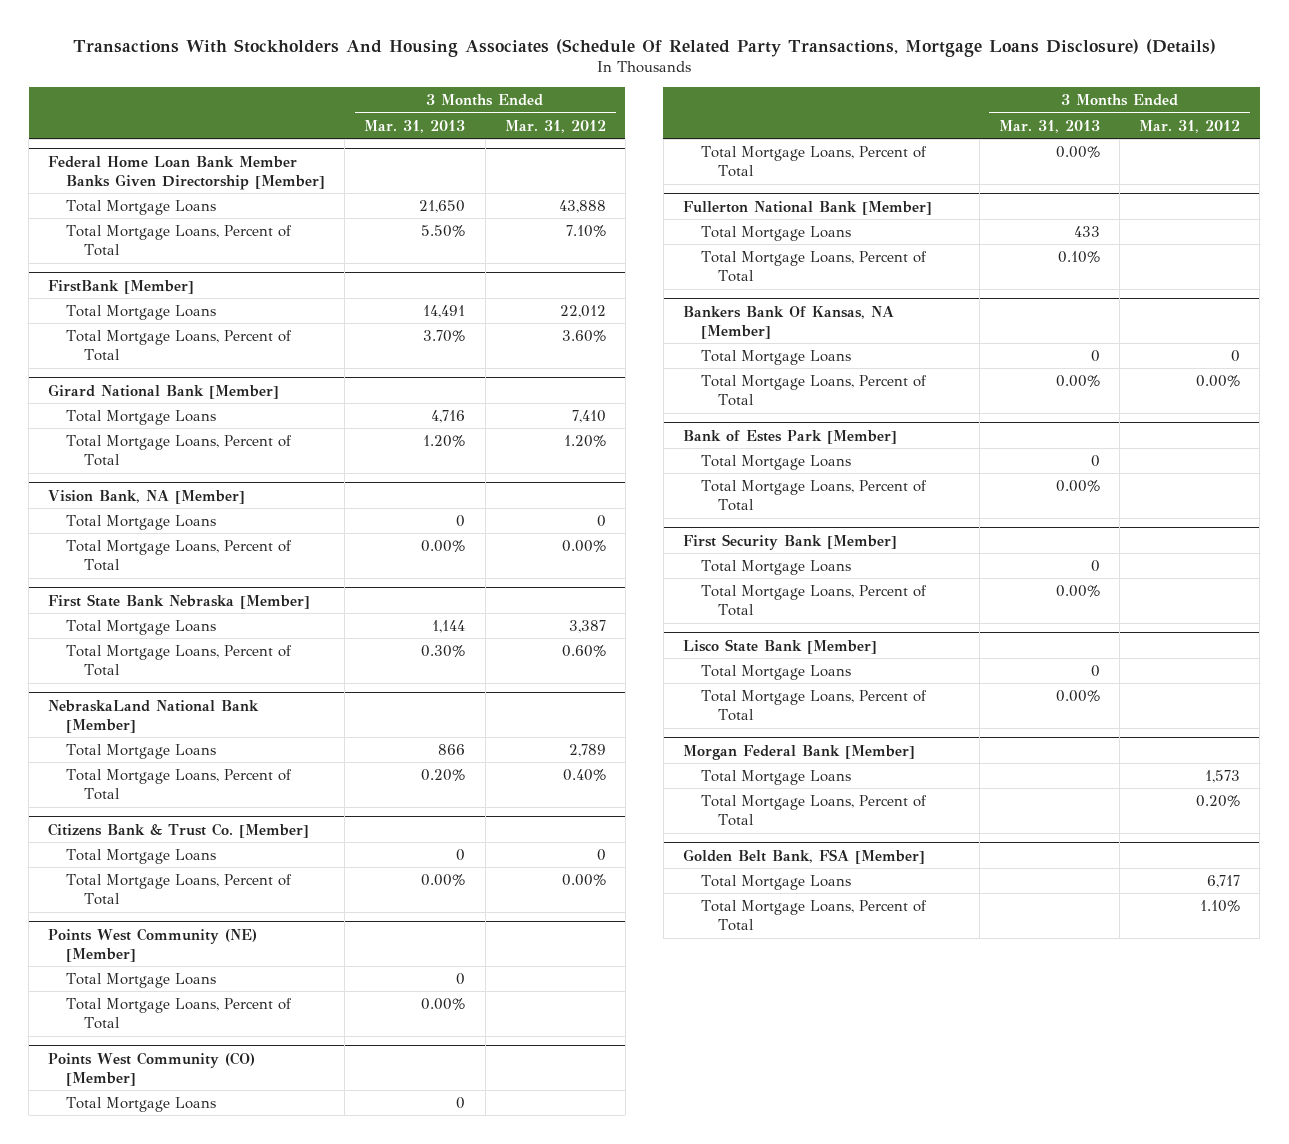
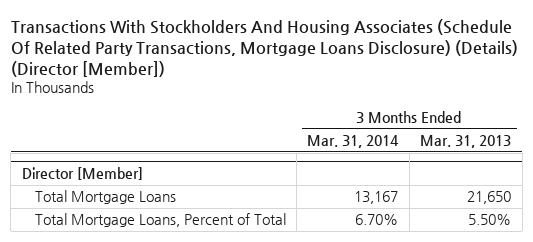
- Transactions With Stockholders And Housing Associates (Schedule Of Related Party Transactions, Mortgage Loans Disclosure) (Details)
+ Transactions With Stockholders And Housing Associates (Schedule Of Related Party Transactions, Mortgage Loans Disclosure) (Details) (Director [Member])
- | 3 Months Ended Mar. 31, 2013 | 3 Months Ended Mar. 31, 2012
+ | 3 Months Ended Mar. 31, 2014 | 3 Months Ended Mar. 31, 2013
- Federal Home Loan Bank Member Banks Given Directorship [Member]
+ Director [Member]
- FirstBank [Member]
- Total Mortgage Loans | 14,491 | 22,012
- Total Mortgage Loans, Percent of Total | 3.70% | 3.60%
- Girard National Bank [Member]
- Total Mortgage Loans | 4,716 | 7,410
- Total Mortgage Loans, Percent of Total | 1.20% | 1.20%
- Vision Bank, NA [Member]
- Total Mortgage Loans | 0 | 0
- Total Mortgage Loans, Percent of Total | 0.00% | 0.00%
- First State Bank Nebraska [Member]
- Total Mortgage Loans | 1,144 | 3,387
- Total Mortgage Loans, Percent of Total | 0.30% | 0.60%
- NebraskaLand National Bank [Member]
- Total Mortgage Loans | 866 | 2,789
- Total Mortgage Loans, Percent of Total | 0.20% | 0.40%
- Citizens Bank & Trust Co. [Member]
- Total Mortgage Loans | 0 | 0
- Total Mortgage Loans, Percent of Total | 0.00% | 0.00%
- Points West Community (NE) [Member]
- Total Mortgage Loans | 0 |
- Total Mortgage Loans, Percent of Total | 0.00% |
- Points West Community (CO) [Member]
- Total Mortgage Loans | 0 |
- Total Mortgage Loans, Percent of Total | 0.00% |
- Fullerton National Bank [Member]
- Total Mortgage Loans | 433 |
- Total Mortgage Loans, Percent of Total | 0.10% |
- Bankers Bank Of Kansas, NA [Member]
- Total Mortgage Loans | 0 | 0
- Total Mortgage Loans, Percent of Total | 0.00% | 0.00%
- Bank of Estes Park [Member]
- Total Mortgage Loans | 0 |
- Total Mortgage Loans, Percent of Total | 0.00% |
- First Security Bank [Member]
- Total Mortgage Loans | 0 |
- Total Mortgage Loans, Percent of Total | 0.00% |
- Lisco State Bank [Member]
- Total Mortgage Loans | 0 |
- Total Mortgage Loans, Percent of Total | 0.00% |
- Morgan Federal Bank [Member]
- Total Mortgage Loans | | 1,573
- Total Mortgage Loans, Percent of Total | | 0.20%
- Golden Belt Bank, FSA [Member]
- Total Mortgage Loans | | 6,717
- Total Mortgage Loans, Percent of Total | | 1.10%

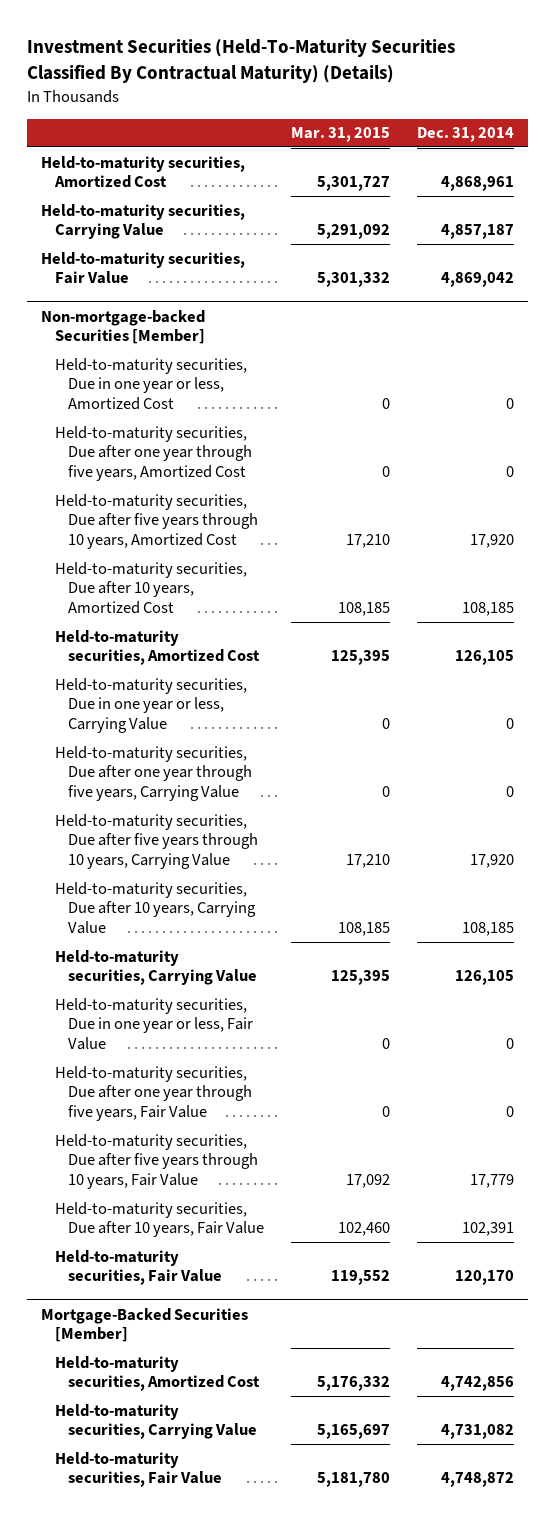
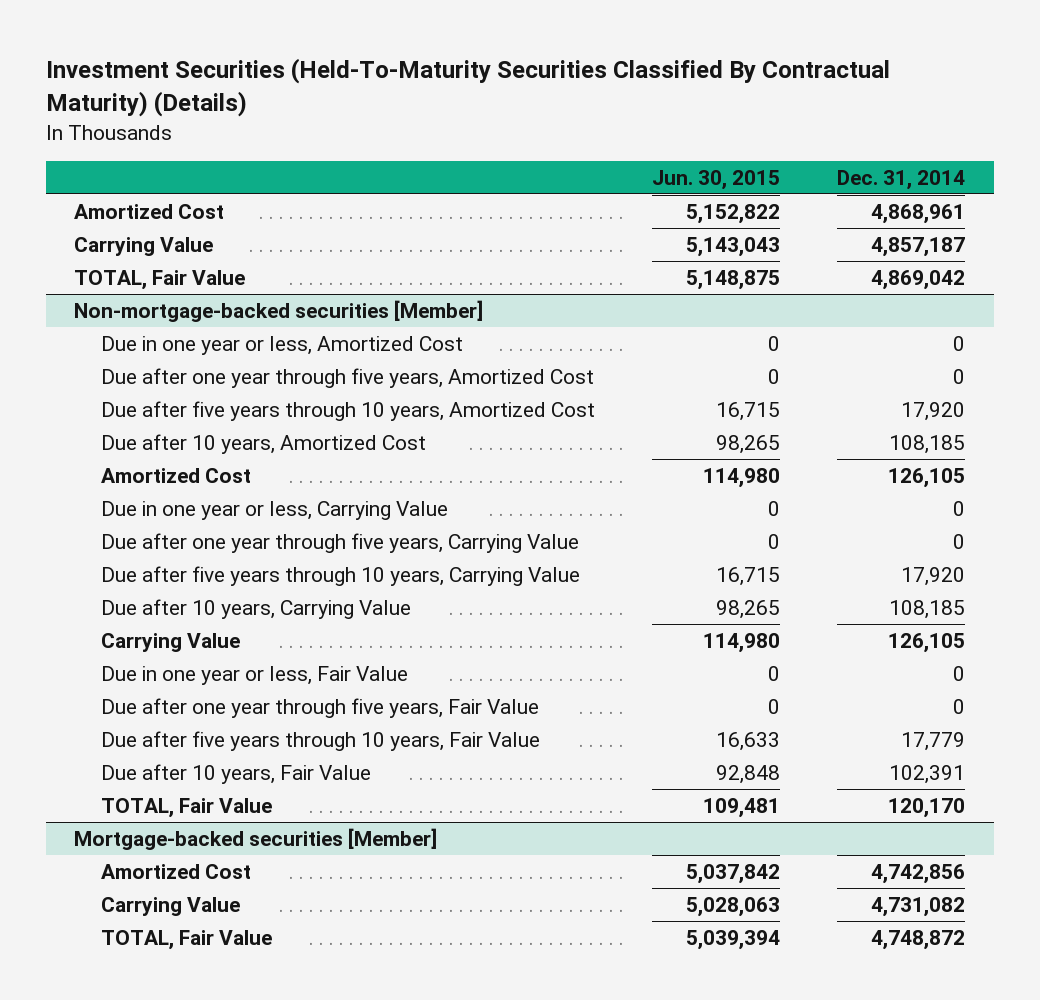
- | Mar. 31, 2015 | Dec. 31, 2014
+ | Jun. 30, 2015 | Dec. 31, 2014
- Held-to-maturity securities, Amortized Cost | 5,301,727 | 4,868,961
- Held-to-maturity securities, Carrying Value | 5,291,092 | 4,857,187
- Held-to-maturity securities, Fair Value | 5,301,332 | 4,869,042
- Non-mortgage-backed Securities [Member]
- Held-to-maturity securities, Due in one year or less, Amortized Cost | 0 | 0
- Held-to-maturity securities, Due after one year through five years, Amortized Cost | 0 | 0
- Held-to-maturity securities, Due after five years through 10 years, Amortized Cost | 17,210 | 17,920
- Held-to-maturity securities, Due after 10 years, Amortized Cost | 108,185 | 108,185
- Held-to-maturity securities, Amortized Cost | 125,395 | 126,105
- Held-to-maturity securities, Due in one year or less, Carrying Value | 0 | 0
- Held-to-maturity securities, Due after one year through five years, Carrying Value | 0 | 0
- Held-to-maturity securities, Due after five years through 10 years, Carrying Value | 17,210 | 17,920
- Held-to-maturity securities, Due after 10 years, Carrying Value | 108,185 | 108,185
- Held-to-maturity securities, Carrying Value | 125,395 | 126,105
- Held-to-maturity securities, Due in one year or less, Fair Value | 0 | 0
- Held-to-maturity securities, Due after one year through five years, Fair Value | 0 | 0
- Held-to-maturity securities, Due after five years through 10 years, Fair Value | 17,092 | 17,779
- Held-to-maturity securities, Due after 10 years, Fair Value | 102,460 | 102,391
- Held-to-maturity securities, Fair Value | 119,552 | 120,170
- Mortgage-Backed Securities [Member]
- Held-to-maturity securities, Amortized Cost | 5,176,332 | 4,742,856
- Held-to-maturity securities, Carrying Value | 5,165,697 | 4,731,082
- Held-to-maturity securities, Fair Value | 5,181,780 | 4,748,872
+ Amortized Cost | 5,152,822 | 4,868,961
+ Carrying Value | 5,143,043 | 4,857,187
+ TOTAL, Fair Value | 5,148,875 | 4,869,042
+ Non-mortgage-backed securities [Member]
+ Due in one year or less, Amortized Cost | 0 | 0
+ Due after one year through five years, Amortized Cost | 0 | 0
+ Due after five years through 10 years, Amortized Cost | 16,715 | 17,920
+ Due after 10 years, Amortized Cost | 98,265 | 108,185
+ Amortized Cost | 114,980 | 126,105
+ Due in one year or less, Carrying Value | 0 | 0
+ Due after one year through five years, Carrying Value | 0 | 0
+ Due after five years through 10 years, Carrying Value | 16,715 | 17,920
+ Due after 10 years, Carrying Value | 98,265 | 108,185
+ Carrying Value | 114,980 | 126,105
+ Due in one year or less, Fair Value | 0 | 0
+ Due after one year through five years, Fair Value | 0 | 0
+ Due after five years through 10 years, Fair Value | 16,633 | 17,779
+ Due after 10 years, Fair Value | 92,848 | 102,391
+ TOTAL, Fair Value | 109,481 | 120,170
+ Mortgage-backed securities [Member]
+ Amortized Cost | 5,037,842 | 4,742,856
+ Carrying Value | 5,028,063 | 4,731,082
+ TOTAL, Fair Value | 5,039,394 | 4,748,872

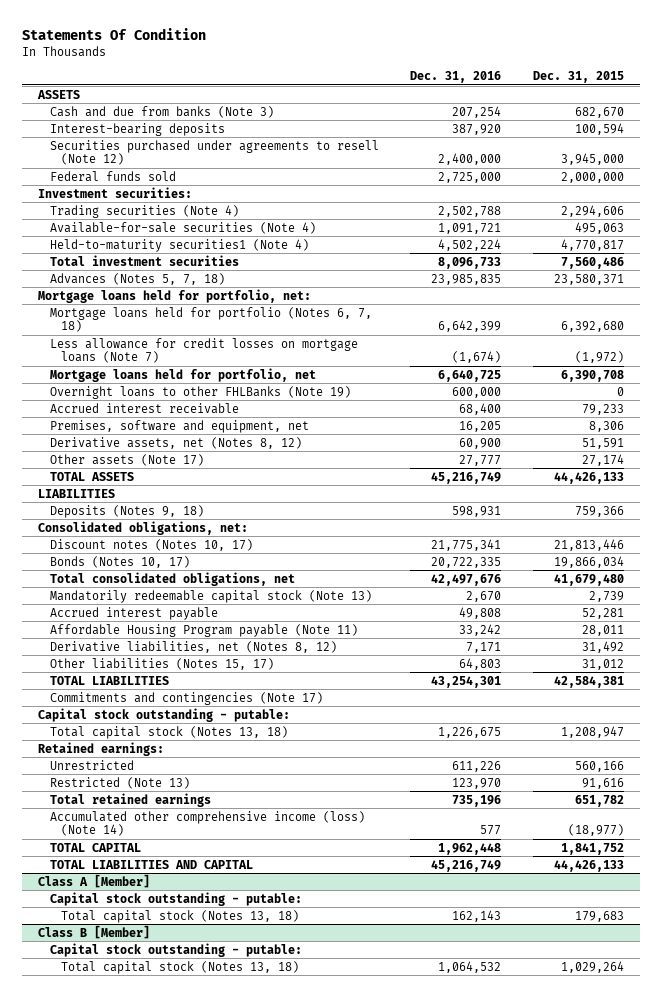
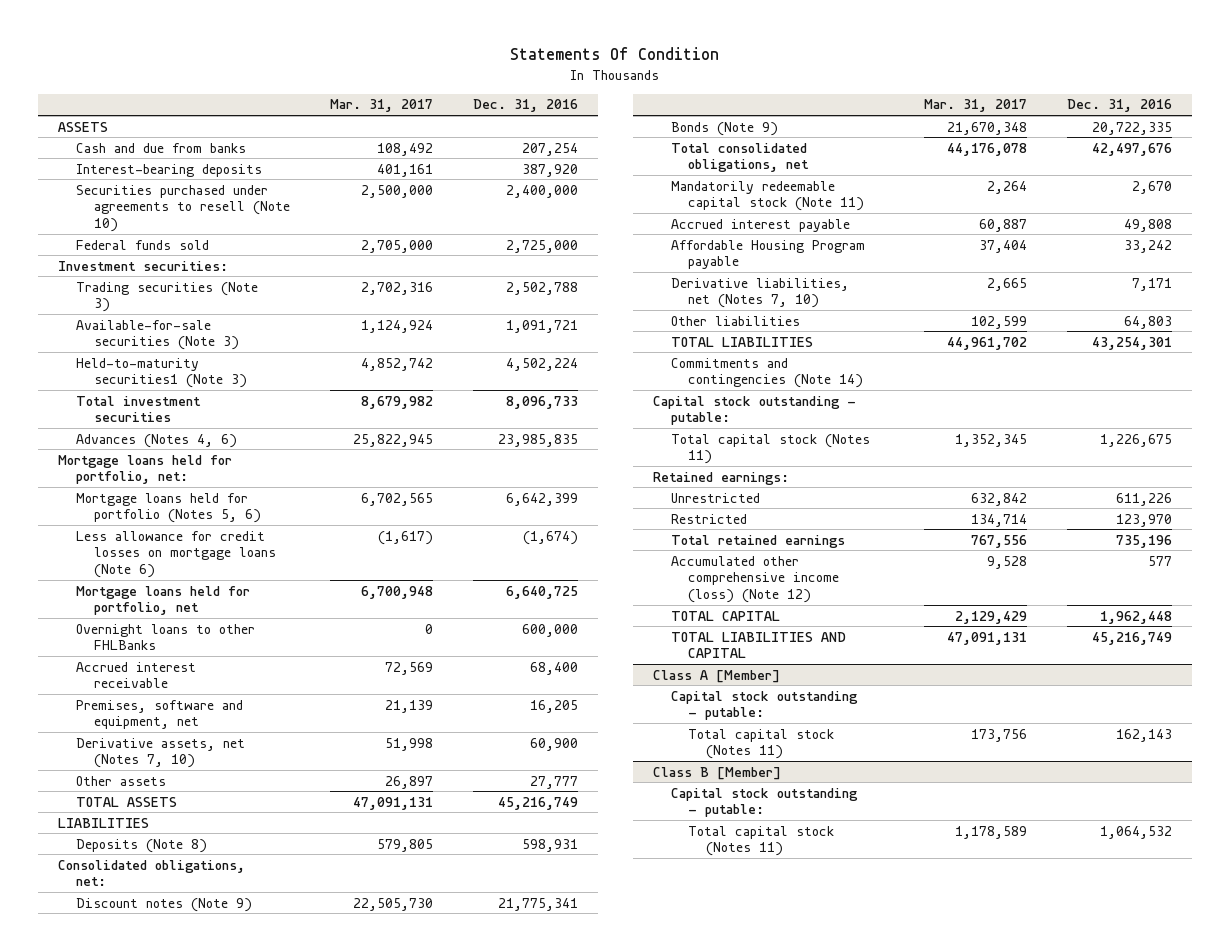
- | Dec. 31, 2016 | Dec. 31, 2015
+ | Mar. 31, 2017 | Dec. 31, 2016
- Cash and due from banks (Note 3) | 207,254 | 682,670
+ Cash and due from banks | 108,492 | 207,254
- Securities purchased under agreements to resell (Note 12) | 2,400,000 | 3,945,000
+ Securities purchased under agreements to resell (Note 10) | 2,500,000 | 2,400,000
- Trading securities (Note 4) | 2,502,788 | 2,294,606
- Available-for-sale securities (Note 4) | 1,091,721 | 495,063
- Held-to-maturity securities1 (Note 4) | 4,502,224 | 4,770,817
+ Trading securities (Note 3) | 2,702,316 | 2,502,788
+ Available-for-sale securities (Note 3) | 1,124,924 | 1,091,721
+ Held-to-maturity securities1 (Note 3) | 4,852,742 | 4,502,224
- Advances (Notes 5, 7, 18) | 23,985,835 | 23,580,371
+ Advances (Notes 4, 6) | 25,822,945 | 23,985,835
- Mortgage loans held for portfolio (Notes 6, 7, 18) | 6,642,399 | 6,392,680
- Less allowance for credit losses on mortgage loans (Note 7) | (1,674) | (1,972)
+ Mortgage loans held for portfolio (Notes 5, 6) | 6,702,565 | 6,642,399
+ Less allowance for credit losses on mortgage loans (Note 6) | (1,617) | (1,674)
- Overnight loans to other FHLBanks (Note 19) | 600,000 | 0
+ Overnight loans to other FHLBanks | 0 | 600,000
- Derivative assets, net (Notes 8, 12) | 60,900 | 51,591
- Other assets (Note 17) | 27,777 | 27,174
+ Derivative assets, net (Notes 7, 10) | 51,998 | 60,900
+ Other assets | 26,897 | 27,777
- Deposits (Notes 9, 18) | 598,931 | 759,366
+ Deposits (Note 8) | 579,805 | 598,931
- Discount notes (Notes 10, 17) | 21,775,341 | 21,813,446
- Bonds (Notes 10, 17) | 20,722,335 | 19,866,034
+ Discount notes (Note 9) | 22,505,730 | 21,775,341
+ Bonds (Note 9) | 21,670,348 | 20,722,335
- Mandatorily redeemable capital stock (Note 13) | 2,670 | 2,739
+ Mandatorily redeemable capital stock (Note 11) | 2,264 | 2,670
- Affordable Housing Program payable (Note 11) | 33,242 | 28,011
- Derivative liabilities, net (Notes 8, 12) | 7,171 | 31,492
- Other liabilities (Notes 15, 17) | 64,803 | 31,012
+ Affordable Housing Program payable | 37,404 | 33,242
+ Derivative liabilities, net (Notes 7, 10) | 2,665 | 7,171
+ Other liabilities | 102,599 | 64,803
- Commitments and contingencies (Note 17)
+ Commitments and contingencies (Note 14)
- Total capital stock (Notes 13, 18) | 1,226,675 | 1,208,947
+ Total capital stock (Notes 11) | 1,352,345 | 1,226,675
- Restricted (Note 13) | 123,970 | 91,616
+ Restricted | 134,714 | 123,970
- Accumulated other comprehensive income (loss) (Note 14) | 577 | (18,977)
+ Accumulated other comprehensive income (loss) (Note 12) | 9,528 | 577
@ Class A [Member]
- Total capital stock (Notes 13, 18) | 162,143 | 179,683
+ Total capital stock (Notes 11) | 173,756 | 162,143
@ Class B [Member]
- Total capital stock (Notes 13, 18) | 1,064,532 | 1,029,264
+ Total capital stock (Notes 11) | 1,178,589 | 1,064,532

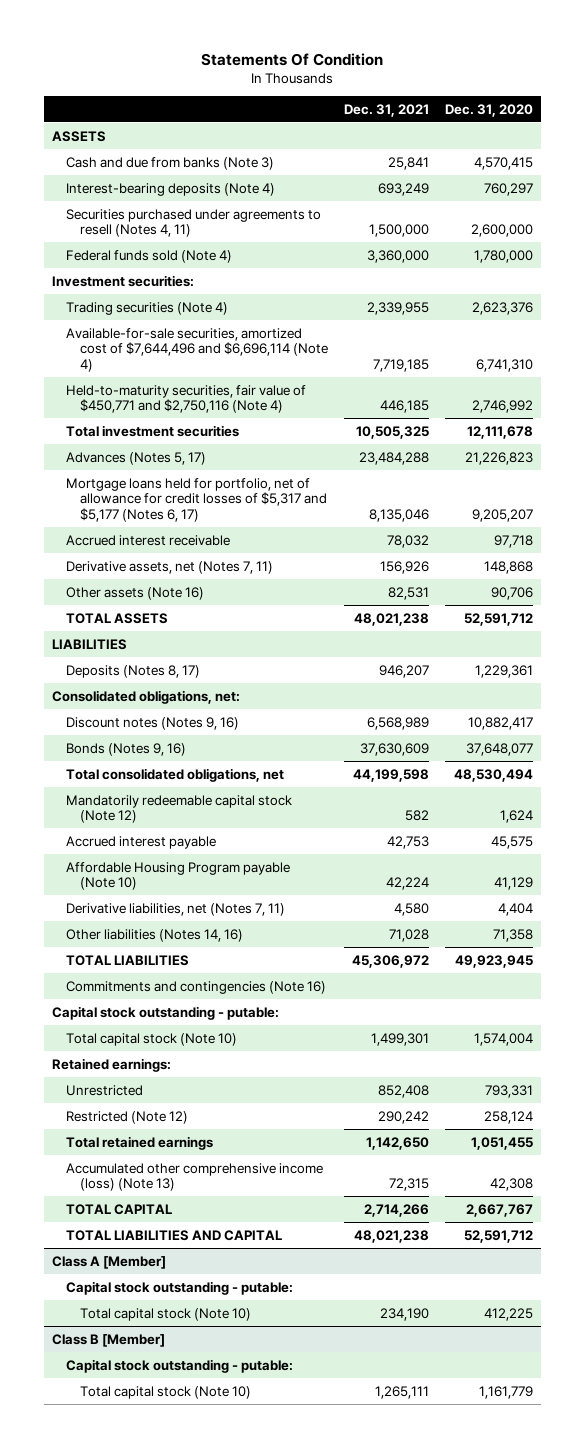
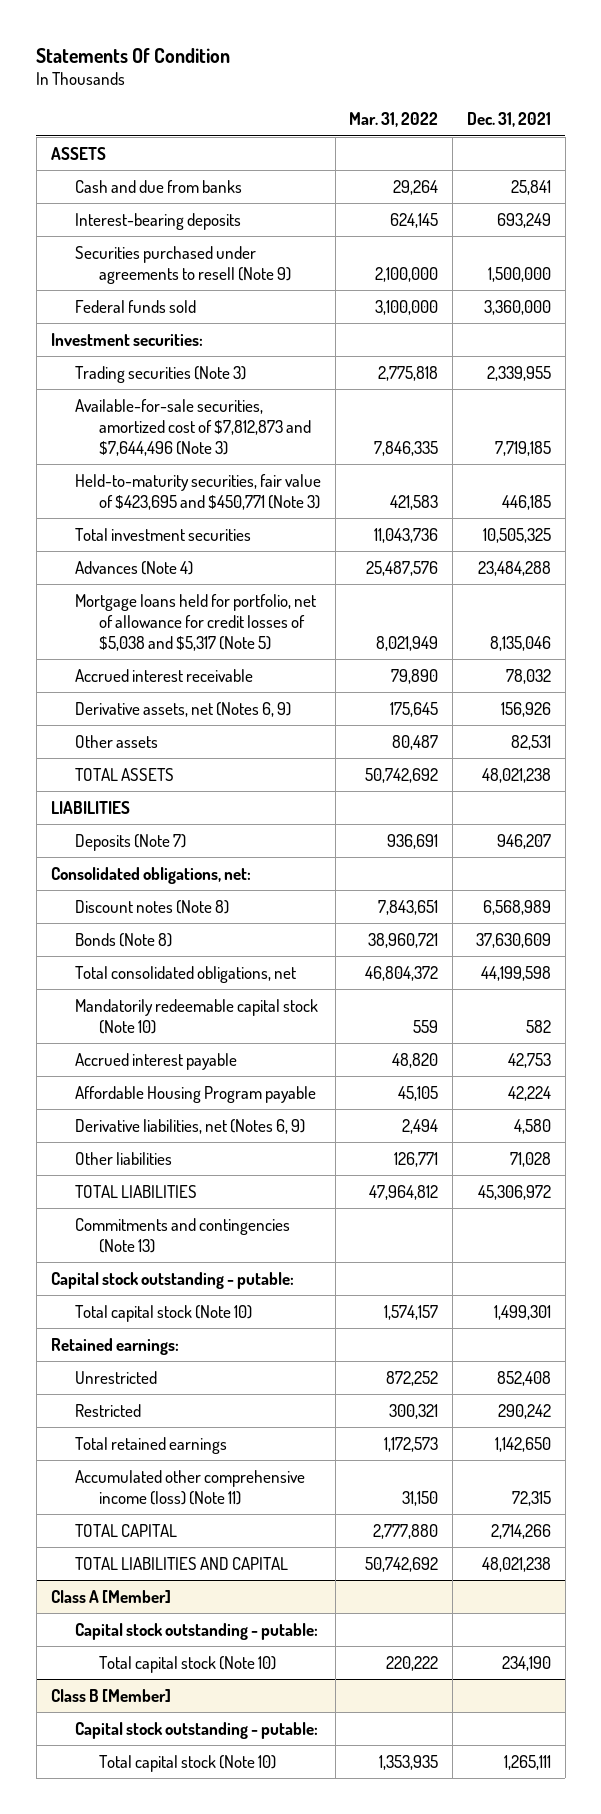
- | Dec. 31, 2021 | Dec. 31, 2020
+ | Mar. 31, 2022 | Dec. 31, 2021
- Cash and due from banks (Note 3) | 25,841 | 4,570,415
- Interest-bearing deposits (Note 4) | 693,249 | 760,297
- Securities purchased under agreements to resell (Notes 4, 11) | 1,500,000 | 2,600,000
- Federal funds sold (Note 4) | 3,360,000 | 1,780,000
+ Cash and due from banks | 29,264 | 25,841
+ Interest-bearing deposits | 624,145 | 693,249
+ Securities purchased under agreements to resell (Note 9) | 2,100,000 | 1,500,000
+ Federal funds sold | 3,100,000 | 3,360,000
- Trading securities (Note 4) | 2,339,955 | 2,623,376
- Available-for-sale securities, amortized cost of $7,644,496 and $6,696,114 (Note 4) | 7,719,185 | 6,741,310
- Held-to-maturity securities, fair value of $450,771 and $2,750,116 (Note 4) | 446,185 | 2,746,992
+ Trading securities (Note 3) | 2,775,818 | 2,339,955
+ Available-for-sale securities, amortized cost of $7,812,873 and $7,644,496 (Note 3) | 7,846,335 | 7,719,185
+ Held-to-maturity securities, fair value of $423,695 and $450,771 (Note 3) | 421,583 | 446,185
- Advances (Notes 5, 17) | 23,484,288 | 21,226,823
- Mortgage loans held for portfolio, net of allowance for credit losses of $5,317 and $5,177 (Notes 6, 17) | 8,135,046 | 9,205,207
+ Advances (Note 4) | 25,487,576 | 23,484,288
+ Mortgage loans held for portfolio, net of allowance for credit losses of $5,038 and $5,317 (Note 5) | 8,021,949 | 8,135,046
- Derivative assets, net (Notes 7, 11) | 156,926 | 148,868
- Other assets (Note 16) | 82,531 | 90,706
+ Derivative assets, net (Notes 6, 9) | 175,645 | 156,926
+ Other assets | 80,487 | 82,531
- Deposits (Notes 8, 17) | 946,207 | 1,229,361
+ Deposits (Note 7) | 936,691 | 946,207
- Discount notes (Notes 9, 16) | 6,568,989 | 10,882,417
- Bonds (Notes 9, 16) | 37,630,609 | 37,648,077
+ Discount notes (Note 8) | 7,843,651 | 6,568,989
+ Bonds (Note 8) | 38,960,721 | 37,630,609
- Mandatorily redeemable capital stock (Note 12) | 582 | 1,624
+ Mandatorily redeemable capital stock (Note 10) | 559 | 582
- Affordable Housing Program payable (Note 10) | 42,224 | 41,129
- Derivative liabilities, net (Notes 7, 11) | 4,580 | 4,404
- Other liabilities (Notes 14, 16) | 71,028 | 71,358
+ Affordable Housing Program payable | 45,105 | 42,224
+ Derivative liabilities, net (Notes 6, 9) | 2,494 | 4,580
+ Other liabilities | 126,771 | 71,028
- Commitments and contingencies (Note 16)
+ Commitments and contingencies (Note 13)
- Restricted (Note 12) | 290,242 | 258,124
+ Restricted | 300,321 | 290,242
- Accumulated other comprehensive income (loss) (Note 13) | 72,315 | 42,308
+ Accumulated other comprehensive income (loss) (Note 11) | 31,150 | 72,315

